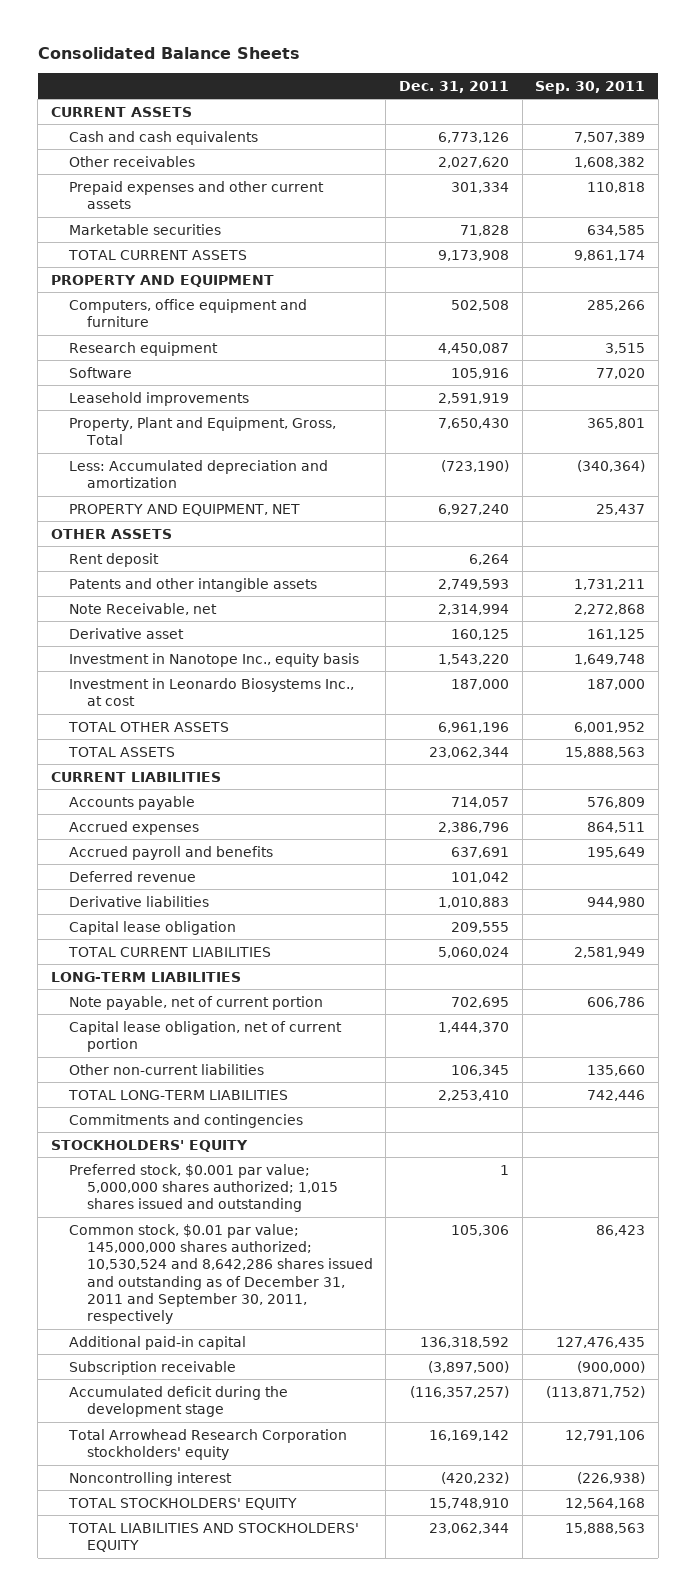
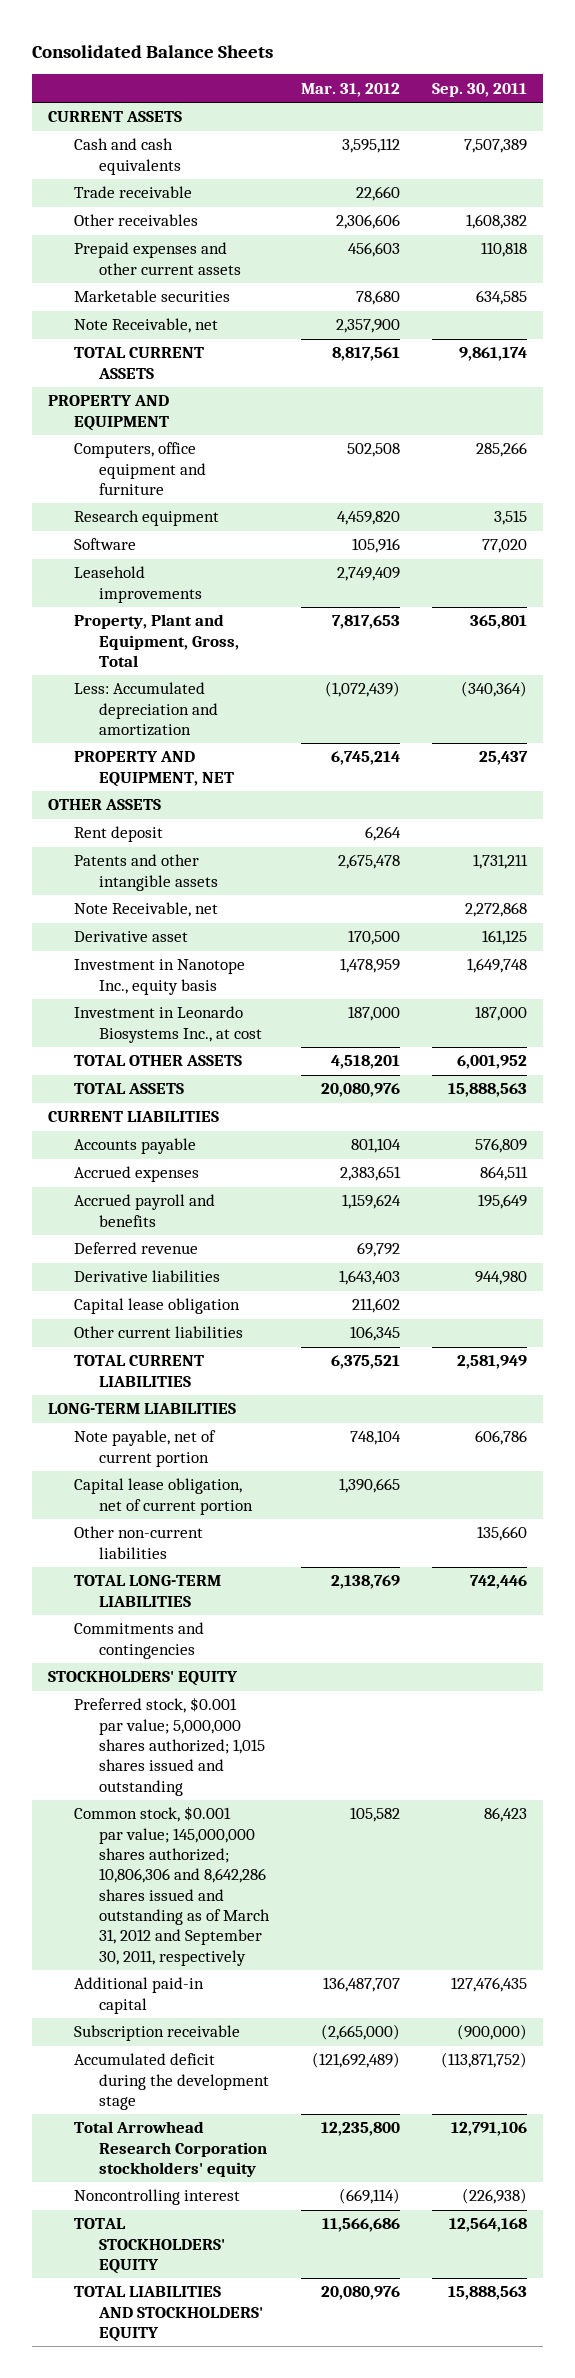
- | Dec. 31, 2011 | Sep. 30, 2011
+ | Mar. 31, 2012 | Sep. 30, 2011
+ Trade receivable | 22,660 |
+ Note Receivable, net | 2,357,900 |
+ Other current liabilities | 106,345 |
- Common stock, $0.01 par value; 145,000,000 shares authorized; 10,530,524 and 8,642,286 shares issued and outstanding as of December 31, 2011 and September 30, 2011, respectively | 105,306 | 86,423
+ Common stock, $0.001 par value; 145,000,000 shares authorized; 10,806,306 and 8,642,286 shares issued and outstanding as of March 31, 2012 and September 30, 2011, respectively | 105,582 | 86,423

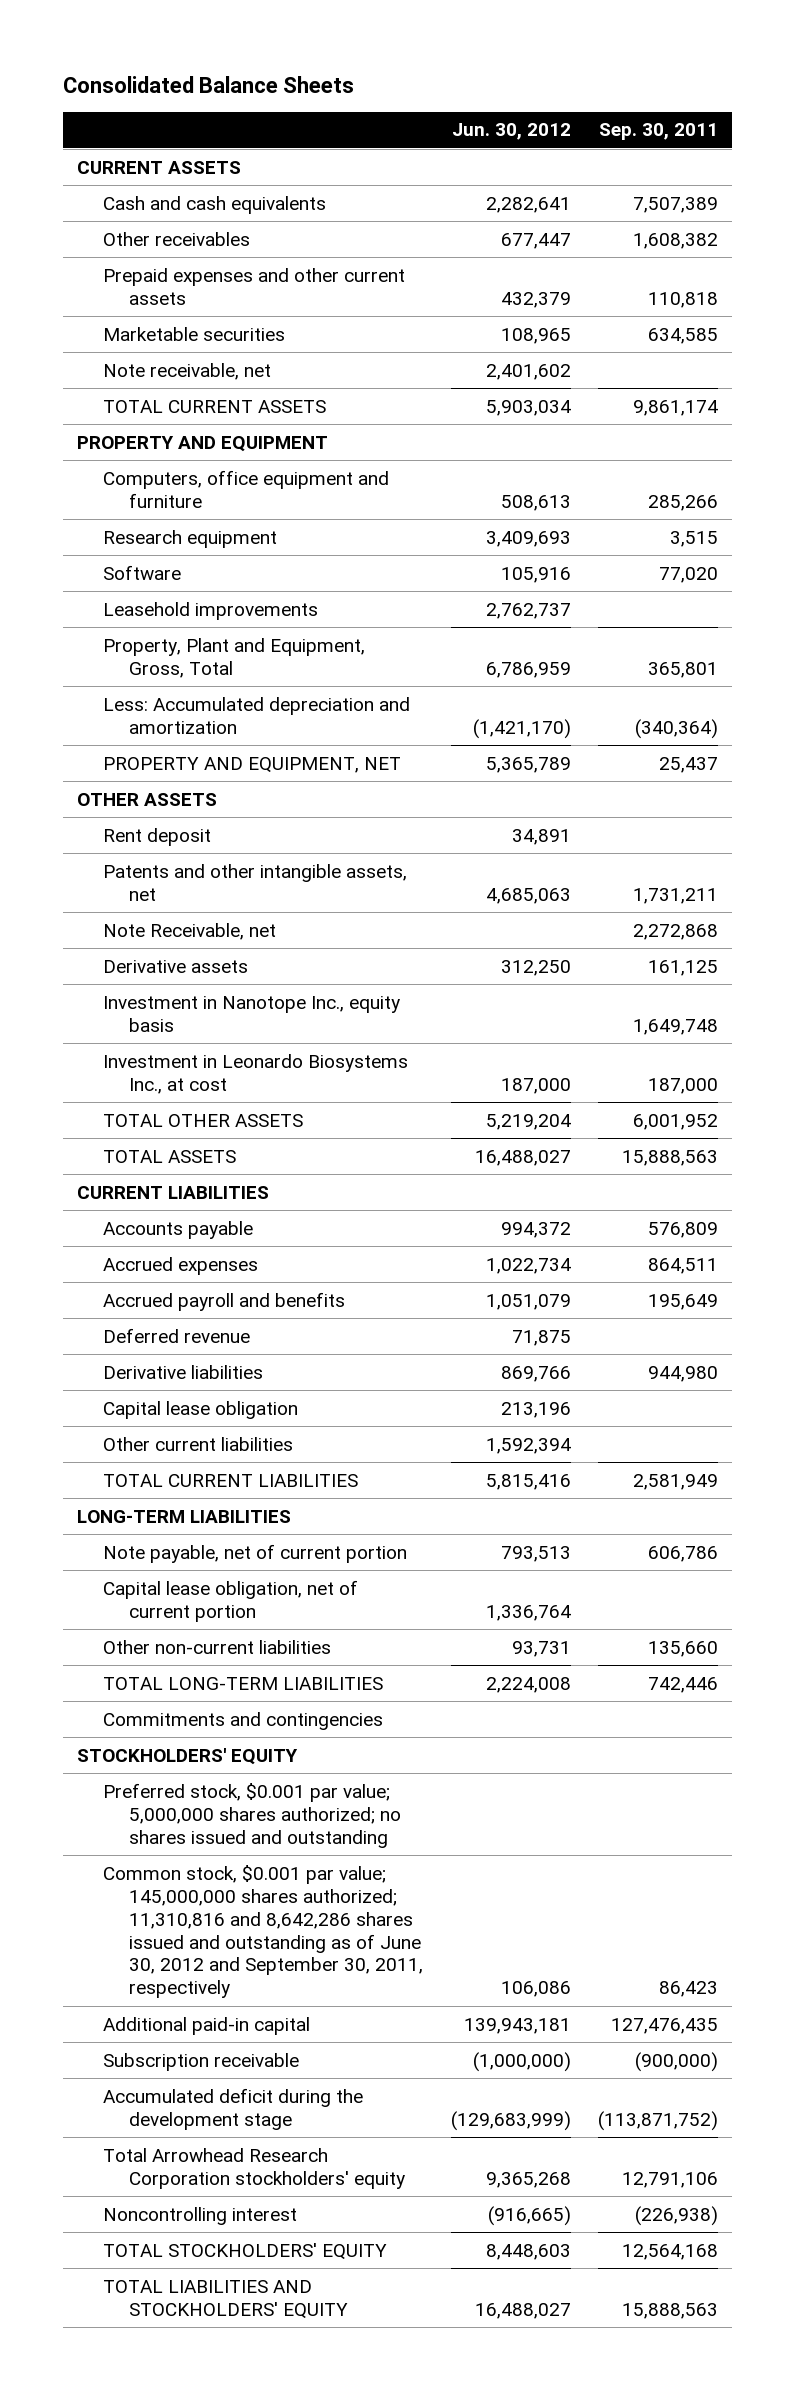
- | Mar. 31, 2012 | Sep. 30, 2011
+ | Jun. 30, 2012 | Sep. 30, 2011
- Trade receivable | 22,660 |
- Note Receivable, net | 2,357,900 |
+ Note receivable, net | 2,401,602 |
- Patents and other intangible assets | 2,675,478 | 1,731,211
+ Patents and other intangible assets, net | 4,685,063 | 1,731,211
- Derivative asset | 170,500 | 161,125
+ Derivative assets | 312,250 | 161,125
- Preferred stock, $0.001 par value; 5,000,000 shares authorized; 1,015 shares issued and outstanding
- Common stock, $0.001 par value; 145,000,000 shares authorized; 10,806,306 and 8,642,286 shares issued and outstanding as of March 31, 2012 and September 30, 2011, respectively | 105,582 | 86,423
+ Preferred stock, $0.001 par value; 5,000,000 shares authorized; no shares issued and outstanding
+ Common stock, $0.001 par value; 145,000,000 shares authorized; 11,310,816 and 8,642,286 shares issued and outstanding as of June 30, 2012 and September 30, 2011, respectively | 106,086 | 86,423

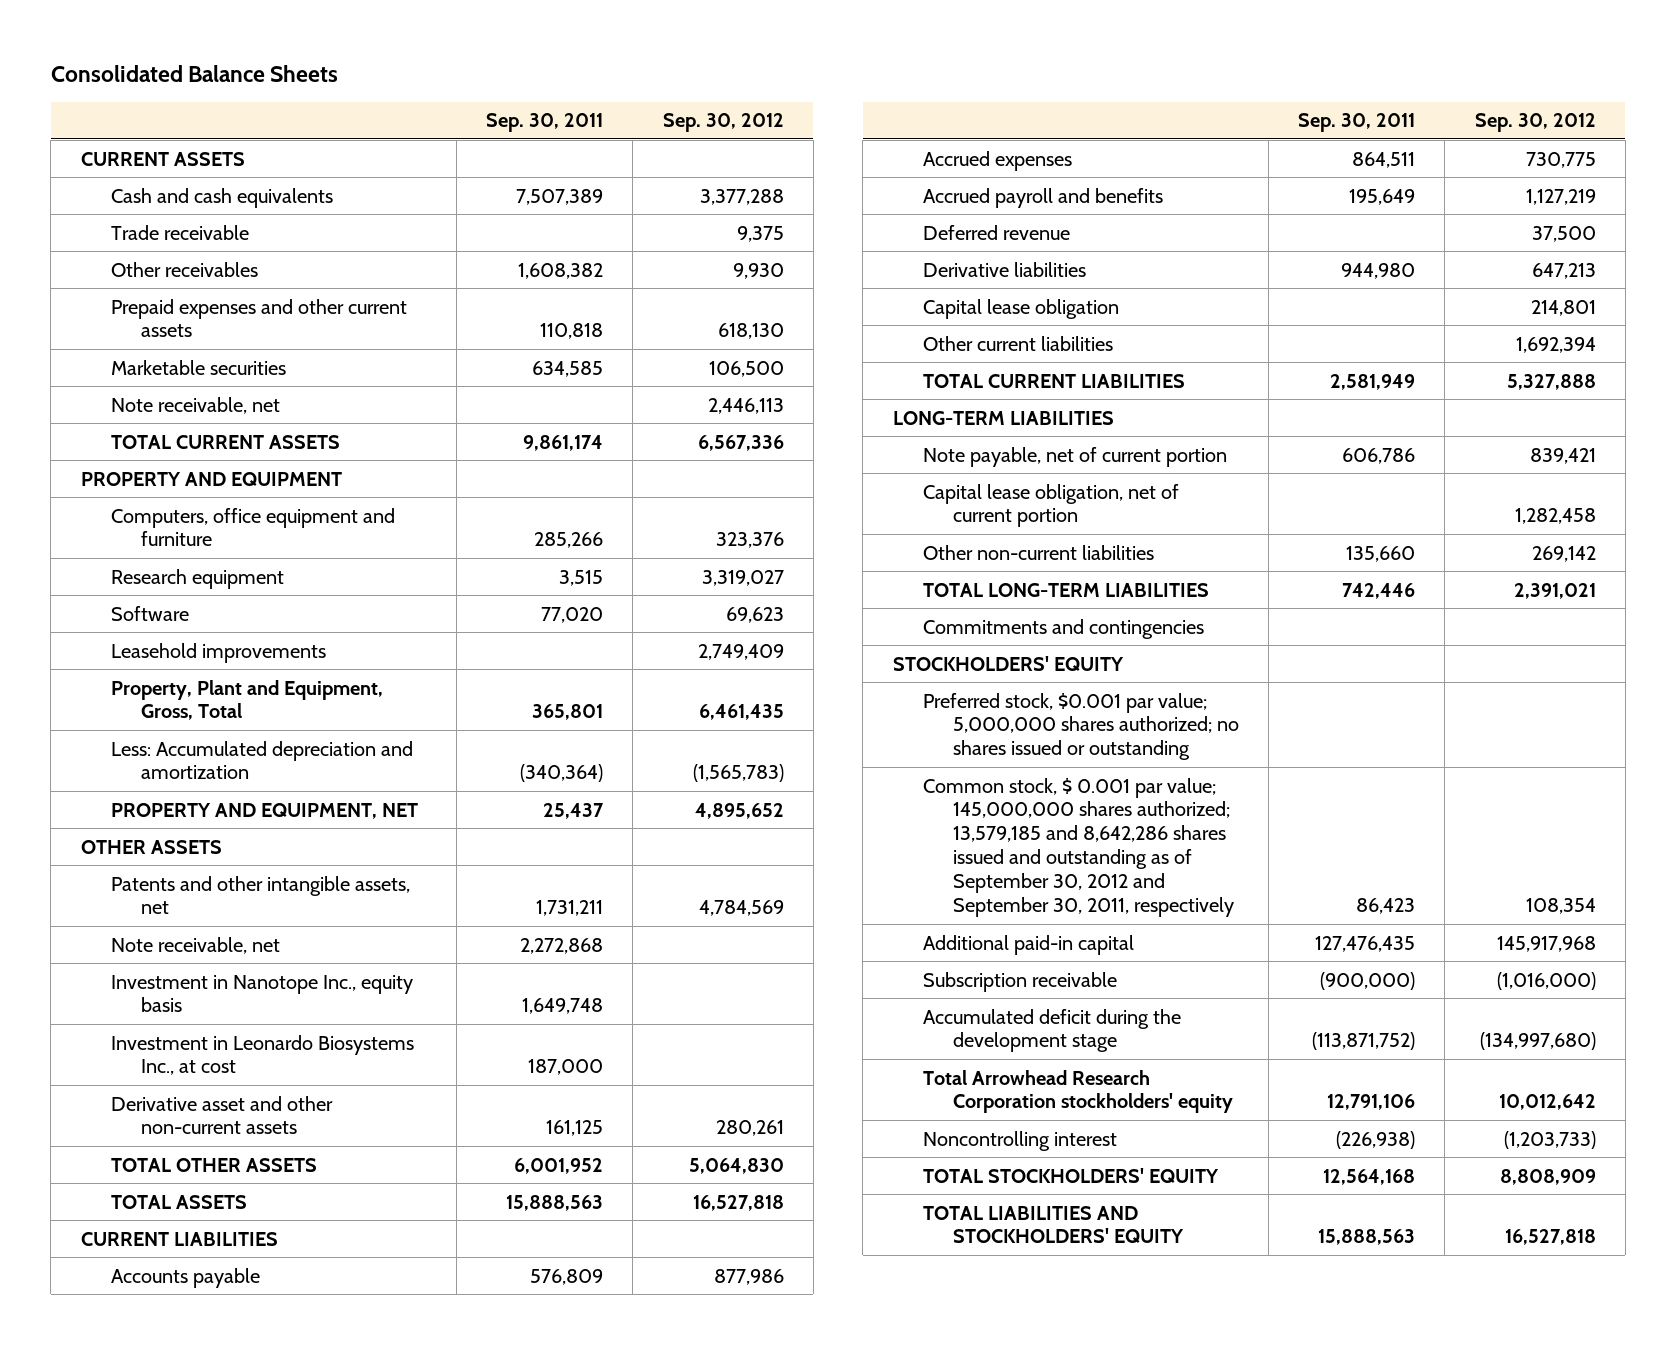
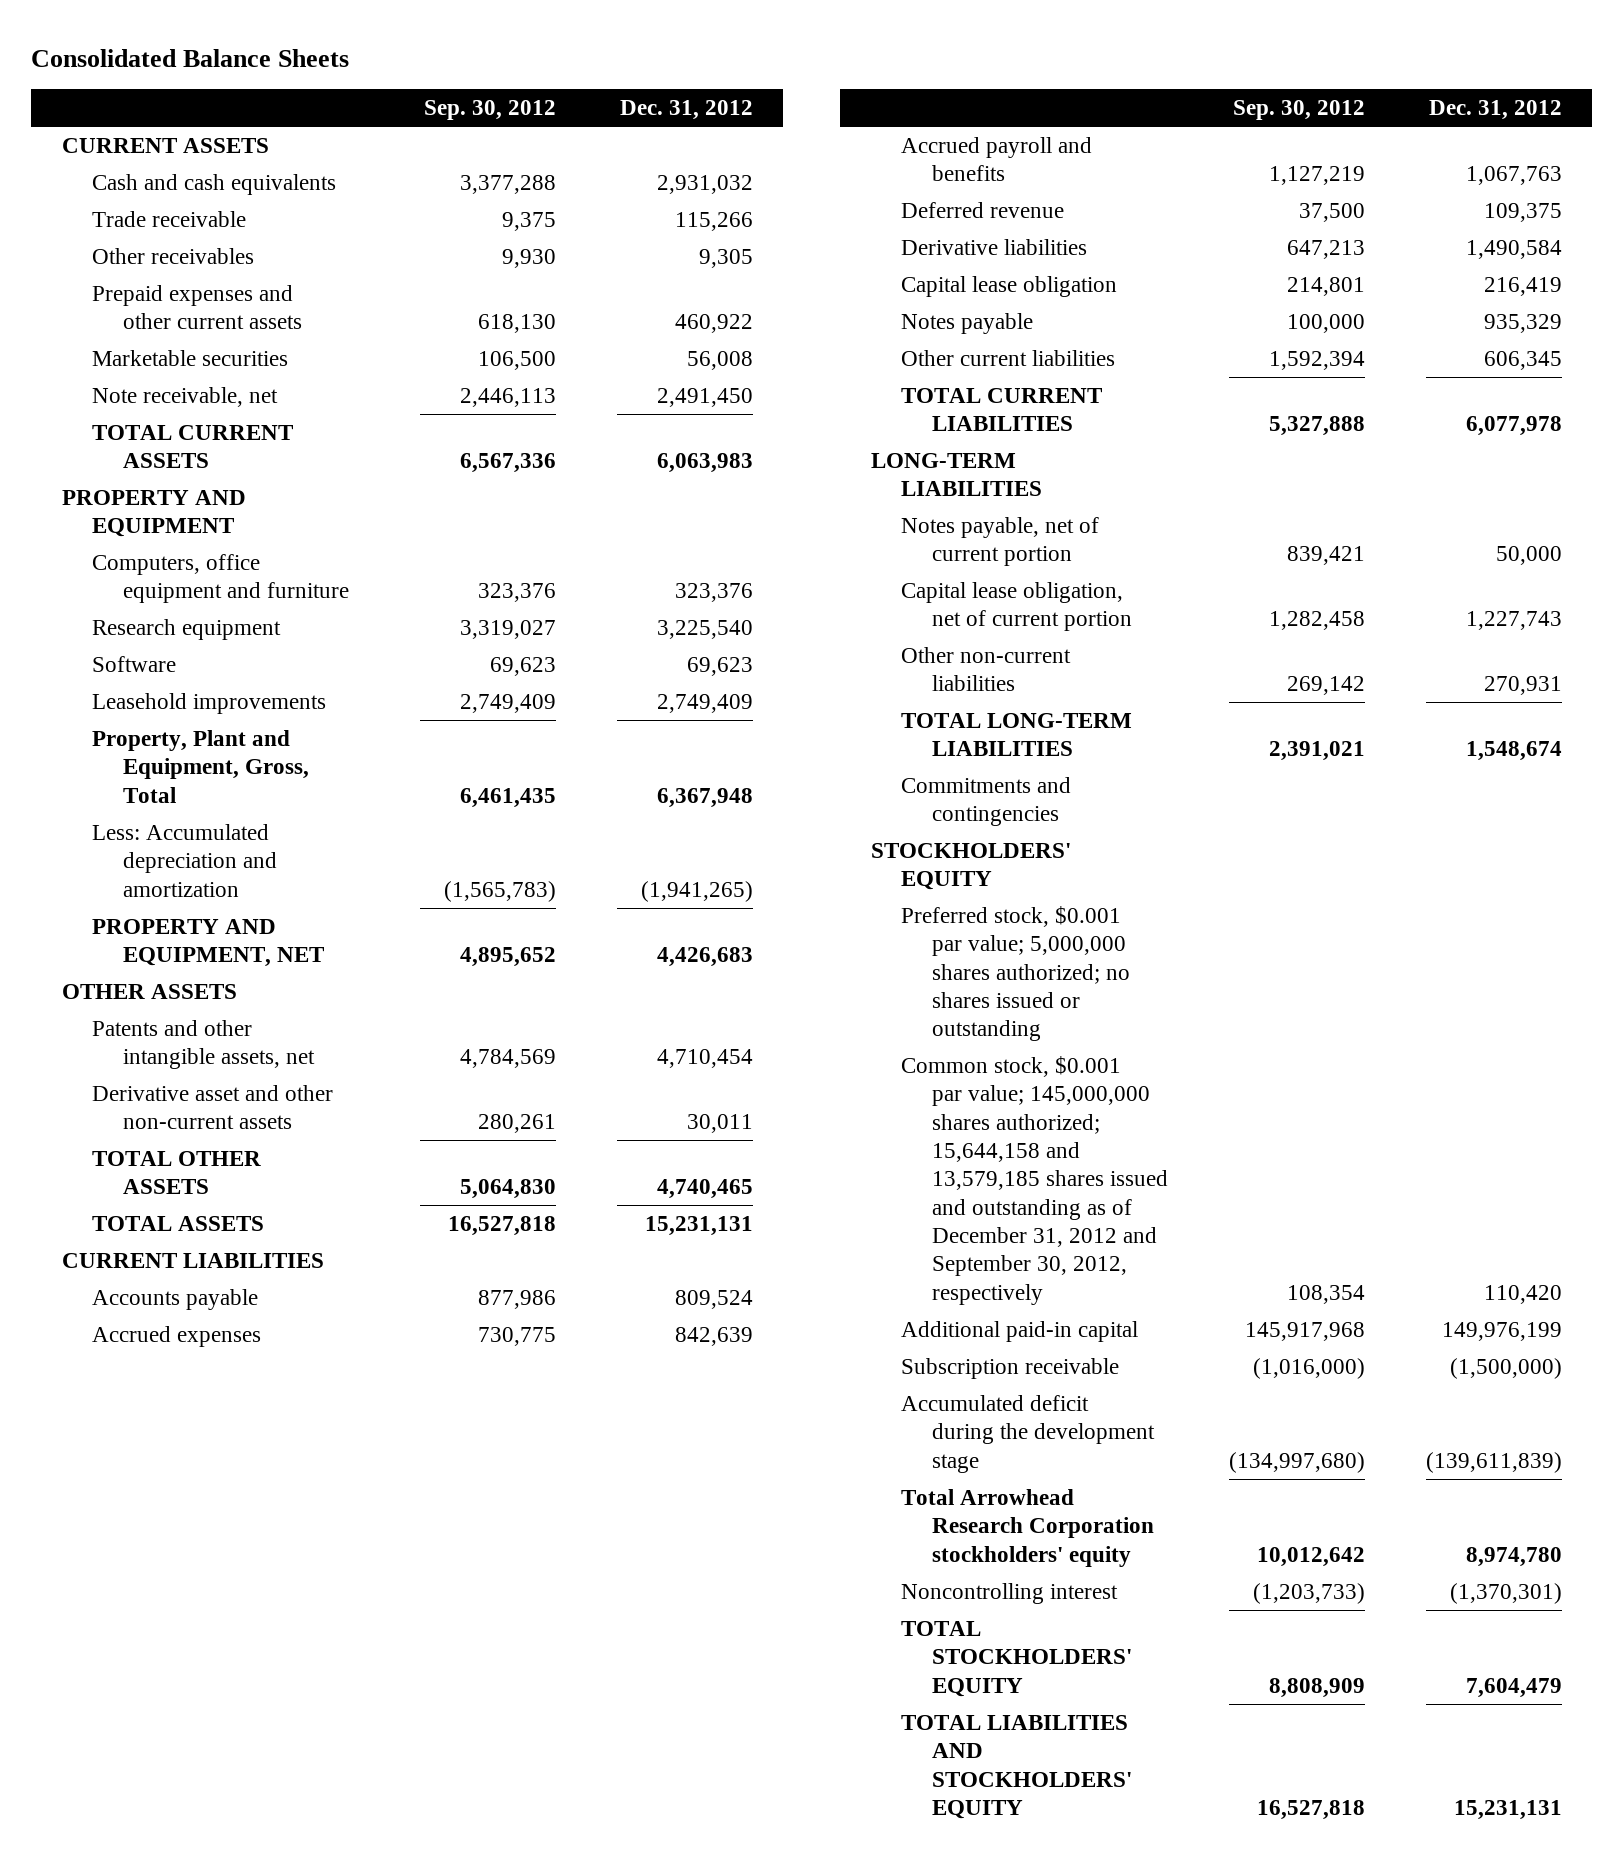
- | Sep. 30, 2011 | Sep. 30, 2012
+ | Sep. 30, 2012 | Dec. 31, 2012
- Note receivable, net | 2,272,868 |
- Investment in Nanotope Inc., equity basis | 1,649,748 |
- Investment in Leonardo Biosystems Inc., at cost | 187,000 |
- Other current liabilities | | 1,692,394
+ Notes payable | 100,000 | 935,329
+ Other current liabilities | 1,592,394 | 606,345
- Note payable, net of current portion | 606,786 | 839,421
+ Notes payable, net of current portion | 839,421 | 50,000
- Common stock, $ 0.001 par value; 145,000,000 shares authorized; 13,579,185 and 8,642,286 shares issued and outstanding as of September 30, 2012 and September 30, 2011, respectively | 86,423 | 108,354
+ Common stock, $0.001 par value; 145,000,000 shares authorized; 15,644,158 and 13,579,185 shares issued and outstanding as of December 31, 2012 and September 30, 2012, respectively | 108,354 | 110,420

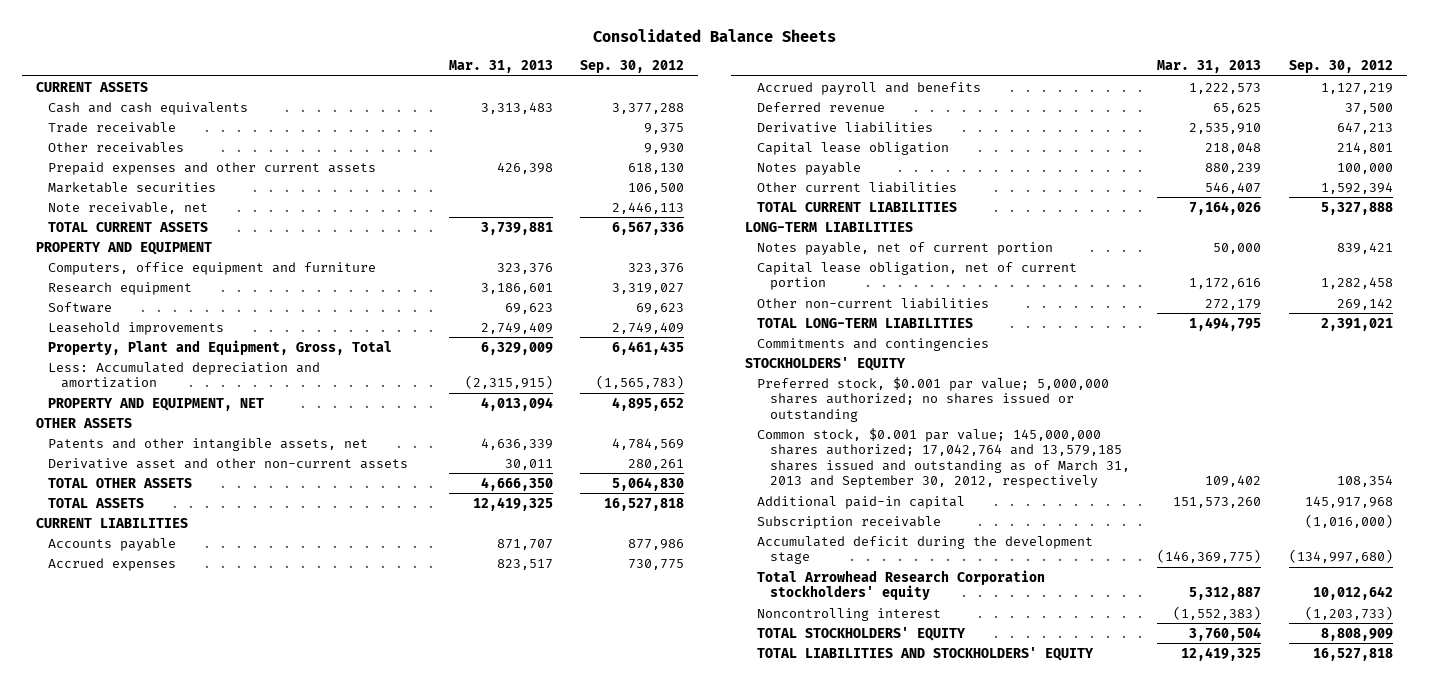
- | Sep. 30, 2012 | Dec. 31, 2012
+ | Mar. 31, 2013 | Sep. 30, 2012
- Common stock, $0.001 par value; 145,000,000 shares authorized; 15,644,158 and 13,579,185 shares issued and outstanding as of December 31, 2012 and September 30, 2012, respectively | 108,354 | 110,420
+ Common stock, $0.001 par value; 145,000,000 shares authorized; 17,042,764 and 13,579,185 shares issued and outstanding as of March 31, 2013 and September 30, 2012, respectively | 109,402 | 108,354

